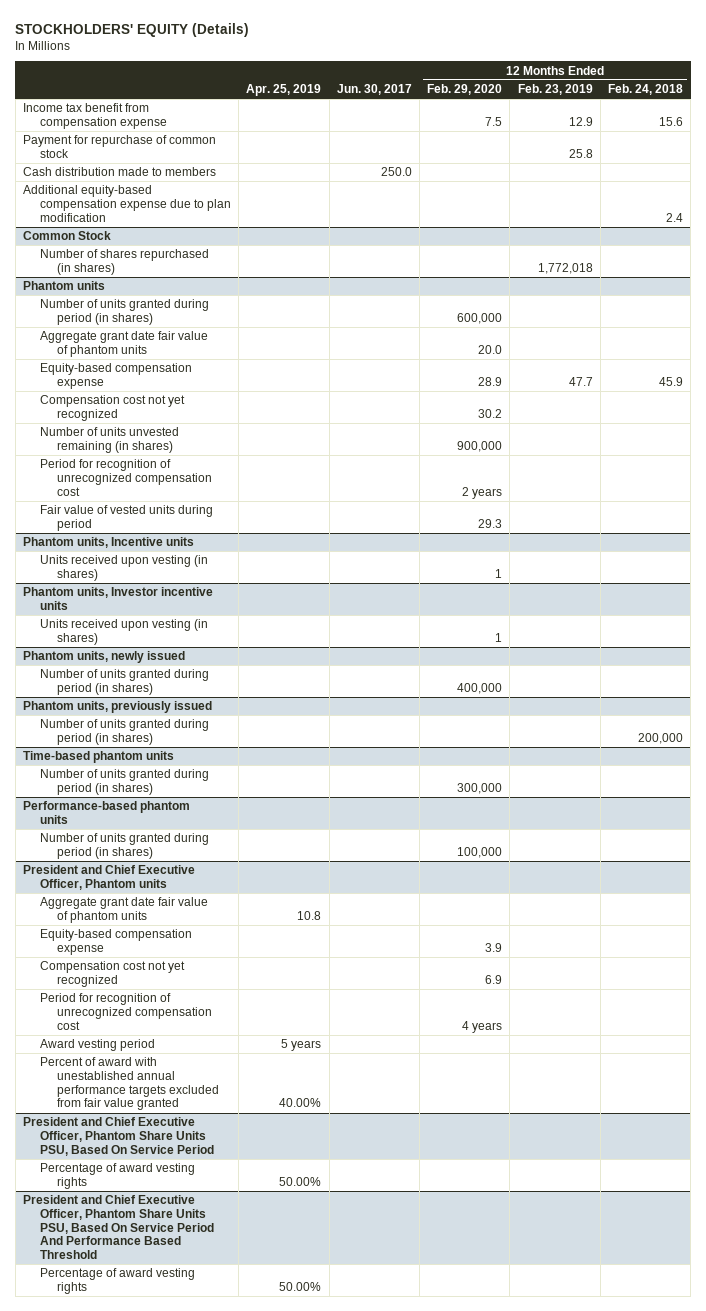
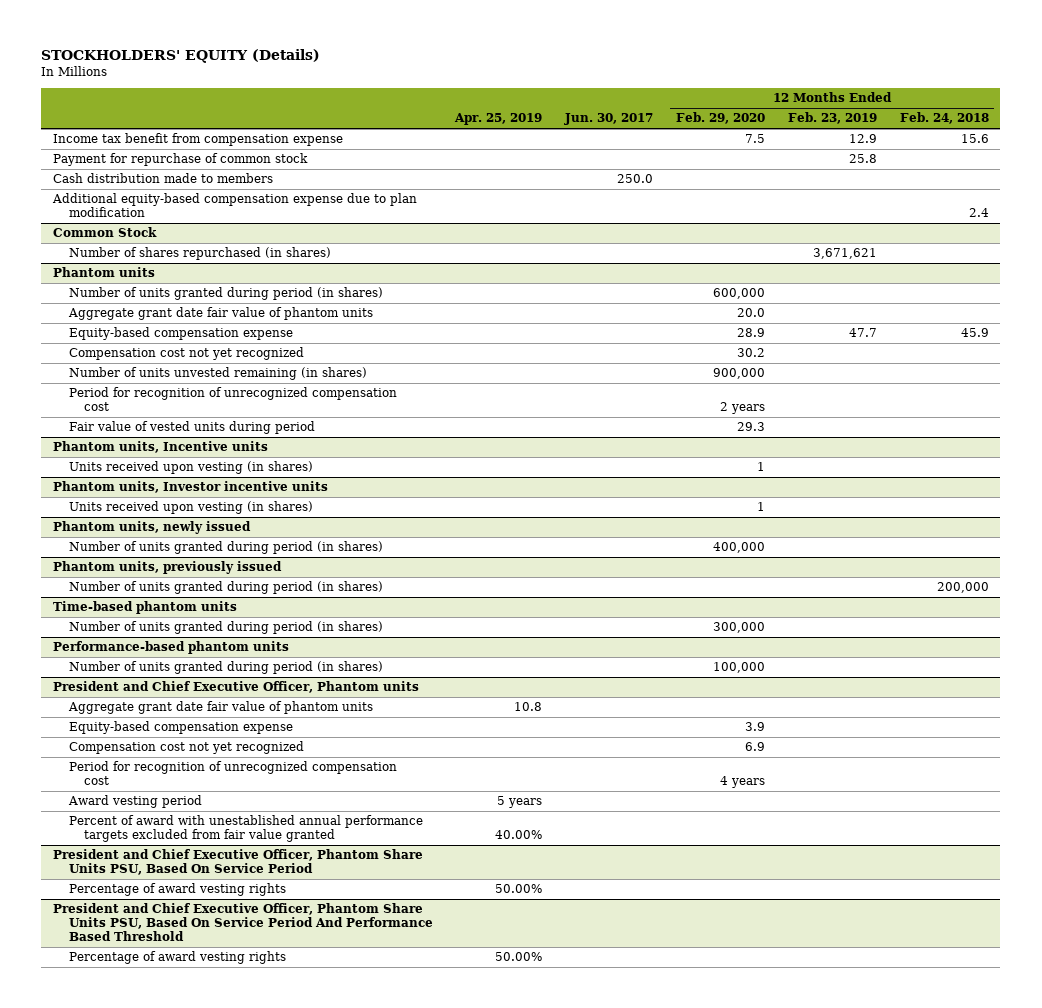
@ Common Stock
- Number of shares repurchased (in shares) | | | | 1,772,018 |
+ Number of shares repurchased (in shares) | | | | 3,671,621 |

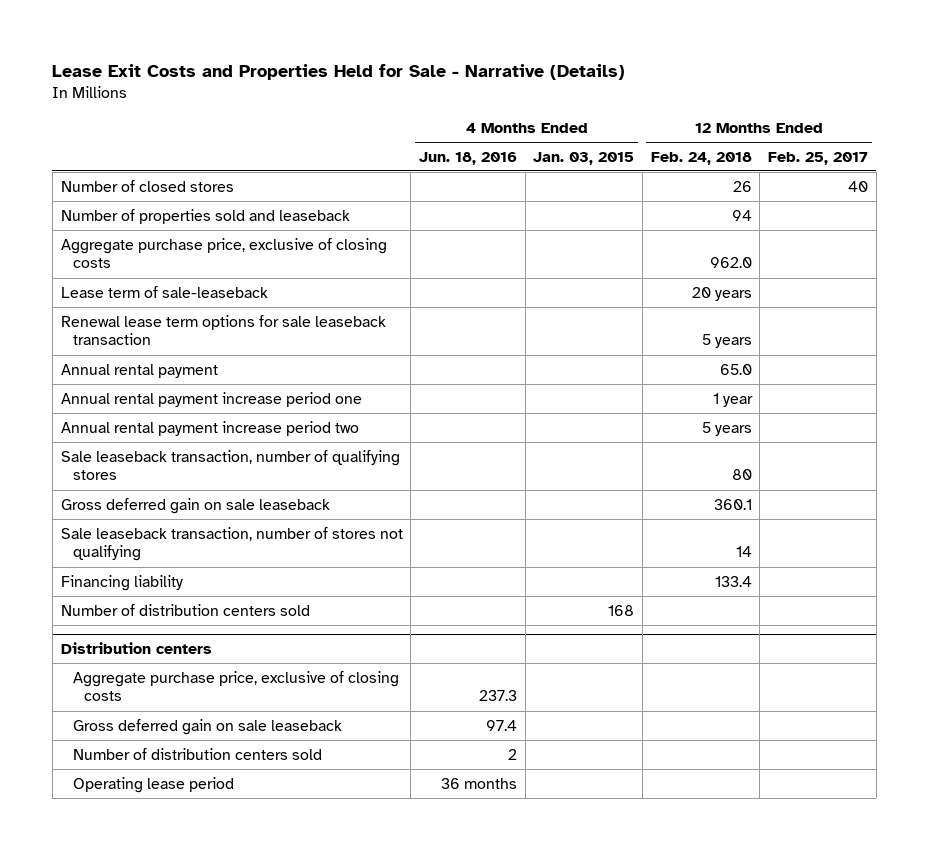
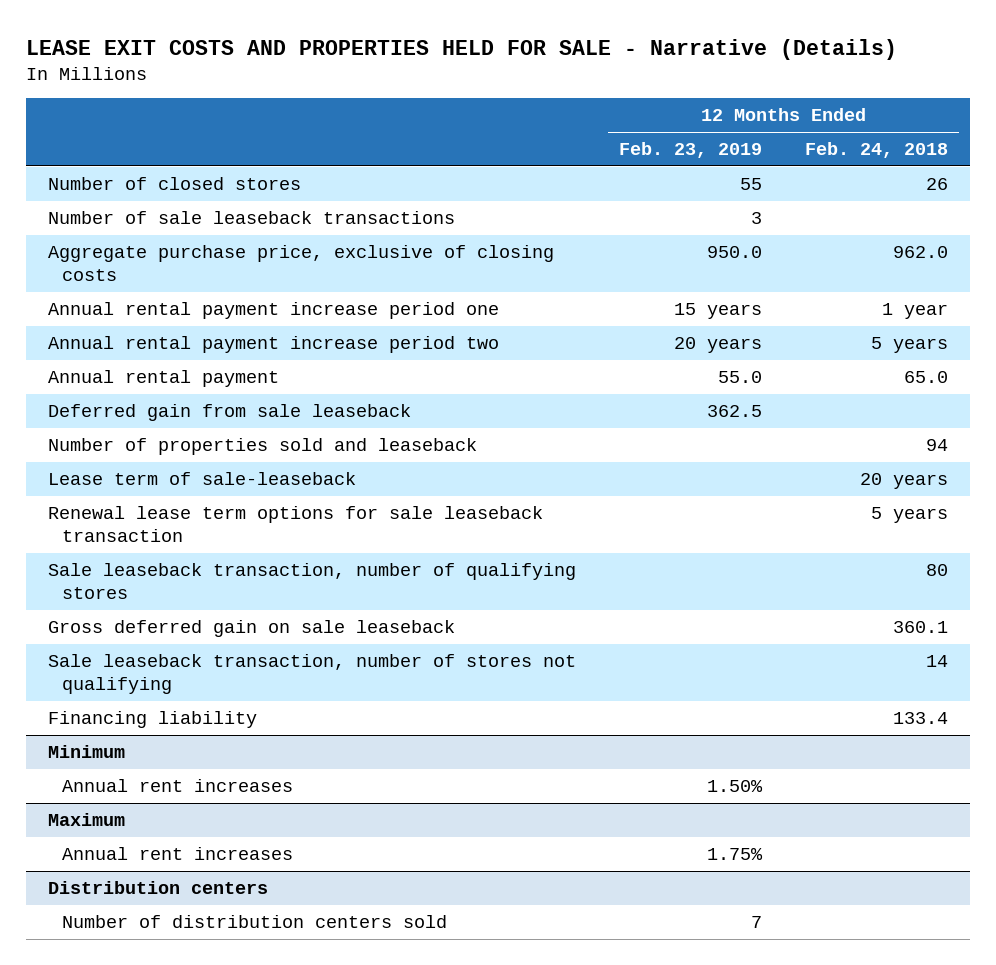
- Lease Exit Costs and Properties Held for Sale - Narrative (Details)
+ LEASE EXIT COSTS AND PROPERTIES HELD FOR SALE - Narrative (Details)
- | 4 Months Ended Jun. 18, 2016 | 4 Months Ended Jan. 03, 2015 | 12 Months Ended Feb. 24, 2018 | 12 Months Ended Feb. 25, 2017
+ | 12 Months Ended Feb. 23, 2019 | 12 Months Ended Feb. 24, 2018
+ Number of sale leaseback transactions | 3 |
moved down: Annual rental payment | 55.0 | 65.0
+ Deferred gain from sale leaseback | 362.5 |
moved down: Number of properties sold and leaseback | | 94
moved down: Lease term of sale-leaseback | | 20 years
moved down: Renewal lease term options for sale leaseback transaction | | 5 years
- Number of distribution centers sold | | 168 | |
+ Minimum
+ Annual rent increases | 1.50% |
+ Maximum
+ Annual rent increases | 1.75% |
@ Distribution centers
- Aggregate purchase price, exclusive of closing costs | 237.3 | | |
- Gross deferred gain on sale leaseback | 97.4 | | |
- Operating lease period | 36 months | | |

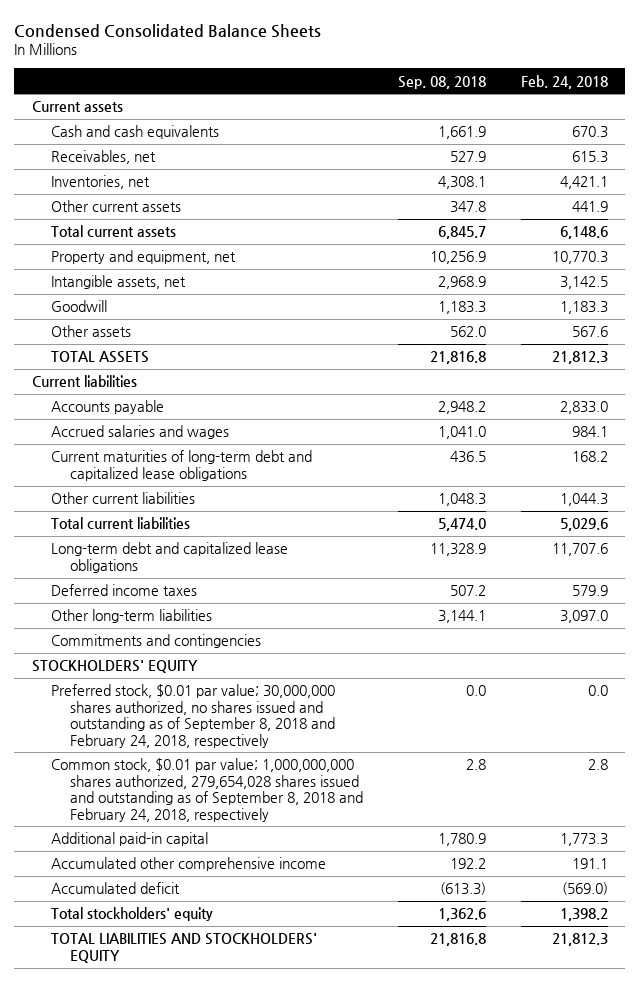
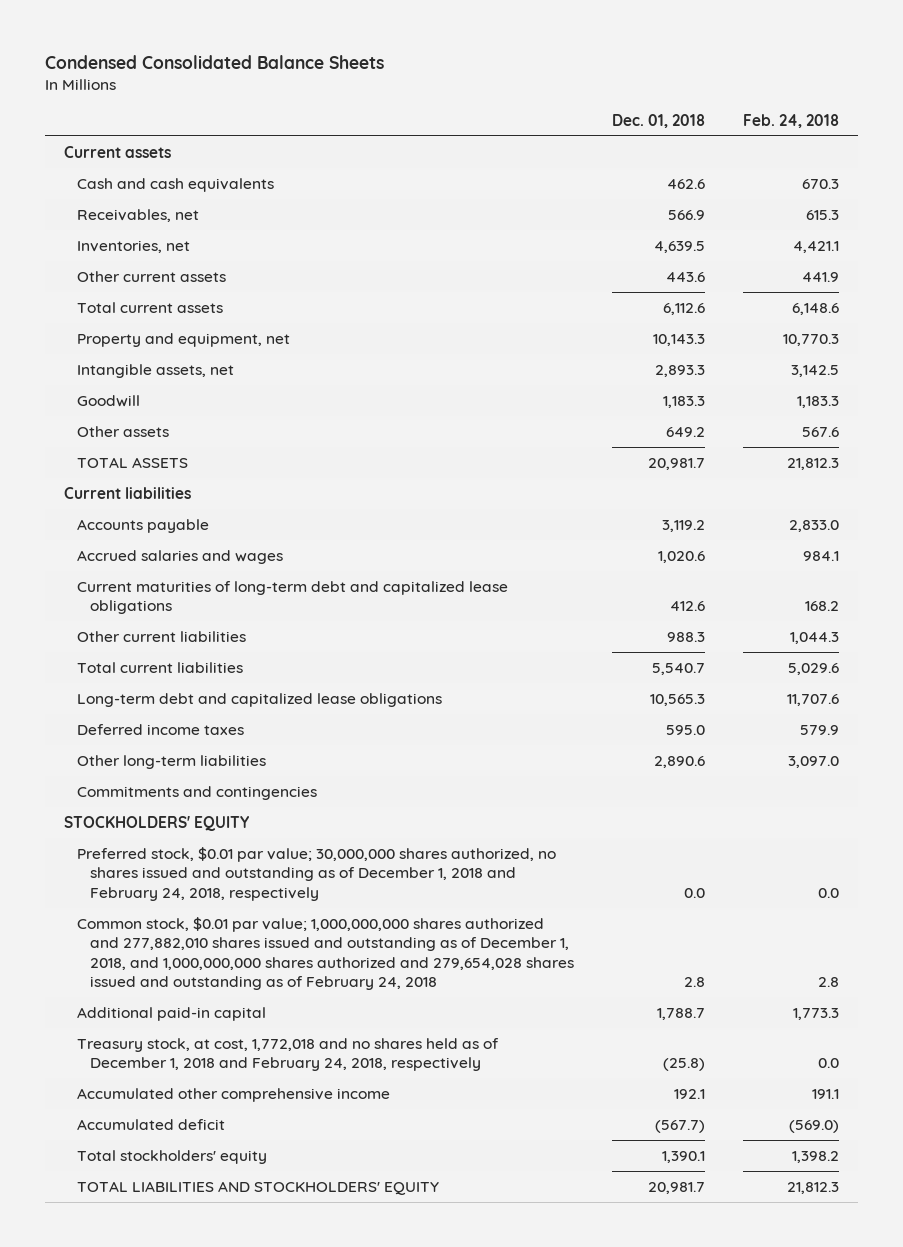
- | Sep. 08, 2018 | Feb. 24, 2018
+ | Dec. 01, 2018 | Feb. 24, 2018
- Preferred stock, $0.01 par value; 30,000,000 shares authorized, no shares issued and outstanding as of September 8, 2018 and February 24, 2018, respectively | 0.0 | 0.0
- Common stock, $0.01 par value; 1,000,000,000 shares authorized, 279,654,028 shares issued and outstanding as of September 8, 2018 and February 24, 2018, respectively | 2.8 | 2.8
+ Preferred stock, $0.01 par value; 30,000,000 shares authorized, no shares issued and outstanding as of December 1, 2018 and February 24, 2018, respectively | 0.0 | 0.0
+ Common stock, $0.01 par value; 1,000,000,000 shares authorized and 277,882,010 shares issued and outstanding as of December 1, 2018, and 1,000,000,000 shares authorized and 279,654,028 shares issued and outstanding as of February 24, 2018 | 2.8 | 2.8
+ Treasury stock, at cost, 1,772,018 and no shares held as of December 1, 2018 and February 24, 2018, respectively | (25.8) | 0.0

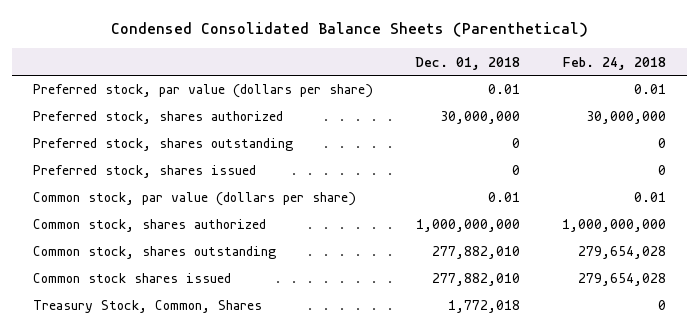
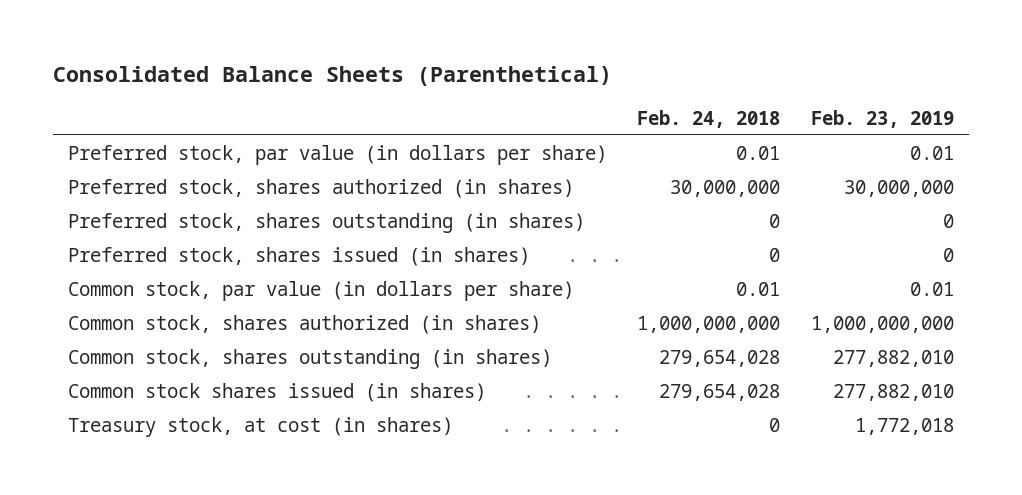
- Condensed Consolidated Balance Sheets (Parenthetical)
+ Consolidated Balance Sheets (Parenthetical)
- | Dec. 01, 2018 | Feb. 24, 2018
+ | Feb. 24, 2018 | Feb. 23, 2019
- Preferred stock, par value (dollars per share) | 0.01 | 0.01
- Preferred stock, shares authorized | 30,000,000 | 30,000,000
- Preferred stock, shares outstanding | 0 | 0
- Preferred stock, shares issued | 0 | 0
- Common stock, par value (dollars per share) | 0.01 | 0.01
- Common stock, shares authorized | 1,000,000,000 | 1,000,000,000
- Common stock, shares outstanding | 277,882,010 | 279,654,028
- Common stock shares issued | 277,882,010 | 279,654,028
- Treasury Stock, Common, Shares | 1,772,018 | 0
+ Preferred stock, par value (in dollars per share) | 0.01 | 0.01
+ Preferred stock, shares authorized (in shares) | 30,000,000 | 30,000,000
+ Preferred stock, shares outstanding (in shares) | 0 | 0
+ Preferred stock, shares issued (in shares) | 0 | 0
+ Common stock, par value (in dollars per share) | 0.01 | 0.01
+ Common stock, shares authorized (in shares) | 1,000,000,000 | 1,000,000,000
+ Common stock, shares outstanding (in shares) | 279,654,028 | 277,882,010
+ Common stock shares issued (in shares) | 279,654,028 | 277,882,010
+ Treasury stock, at cost (in shares) | 0 | 1,772,018

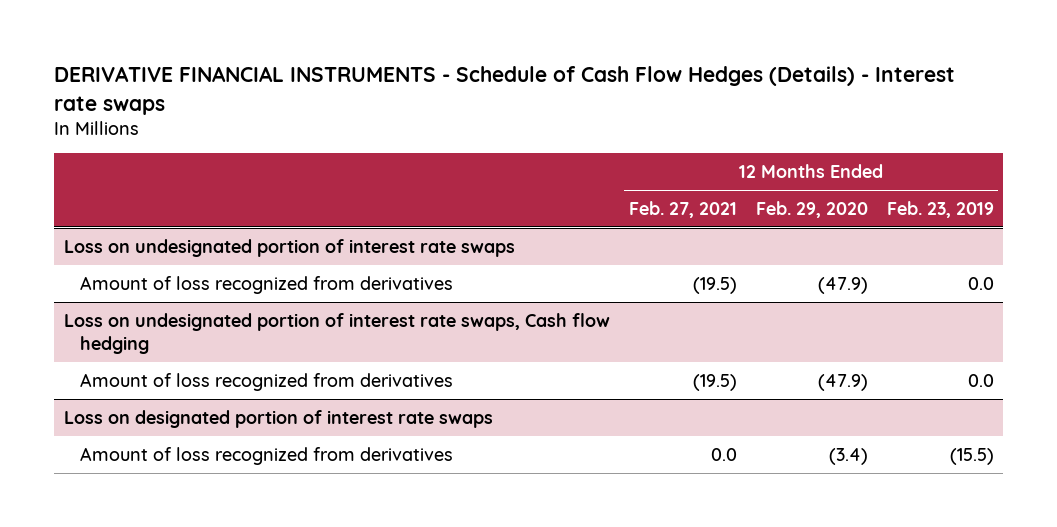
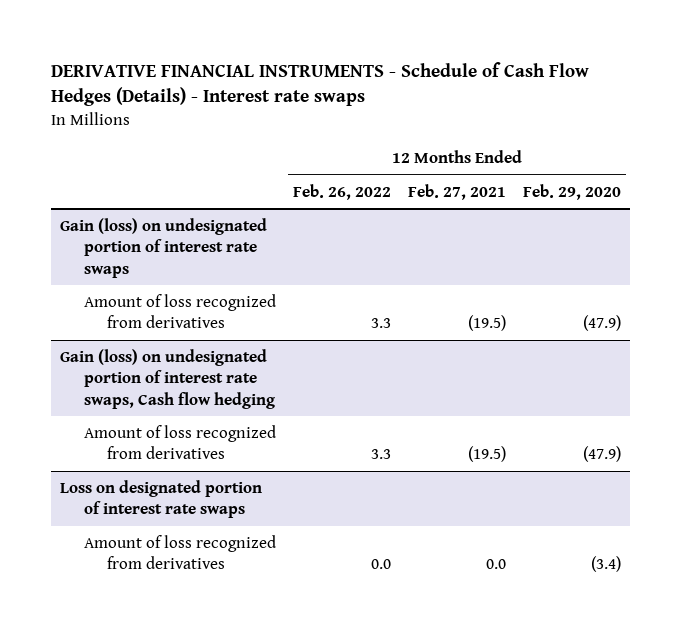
- | 12 Months Ended Feb. 27, 2021 | 12 Months Ended Feb. 29, 2020 | 12 Months Ended Feb. 23, 2019
+ | 12 Months Ended Feb. 26, 2022 | 12 Months Ended Feb. 27, 2021 | 12 Months Ended Feb. 29, 2020
- Loss on undesignated portion of interest rate swaps
+ Gain (loss) on undesignated portion of interest rate swaps
- Loss on undesignated portion of interest rate swaps, Cash flow hedging
+ Gain (loss) on undesignated portion of interest rate swaps, Cash flow hedging

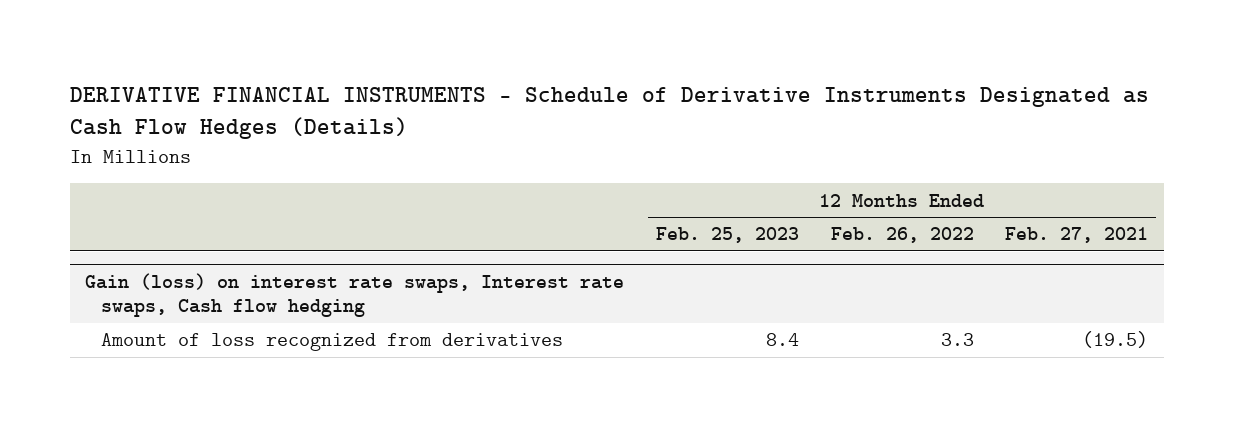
- DERIVATIVE FINANCIAL INSTRUMENTS - Schedule of Cash Flow Hedges (Details) - Interest rate swaps
+ DERIVATIVE FINANCIAL INSTRUMENTS - Schedule of Derivative Instruments Designated as Cash Flow Hedges (Details)
- | 12 Months Ended Feb. 26, 2022 | 12 Months Ended Feb. 27, 2021 | 12 Months Ended Feb. 29, 2020
+ | 12 Months Ended Feb. 25, 2023 | 12 Months Ended Feb. 26, 2022 | 12 Months Ended Feb. 27, 2021
- Gain (loss) on undesignated portion of interest rate swaps
- Amount of loss recognized from derivatives | 3.3 | (19.5) | (47.9)
- Gain (loss) on undesignated portion of interest rate swaps, Cash flow hedging
+ Gain (loss) on interest rate swaps, Interest rate swaps, Cash flow hedging
- Loss on designated portion of interest rate swaps
- Amount of loss recognized from derivatives | 0.0 | 0.0 | (3.4)

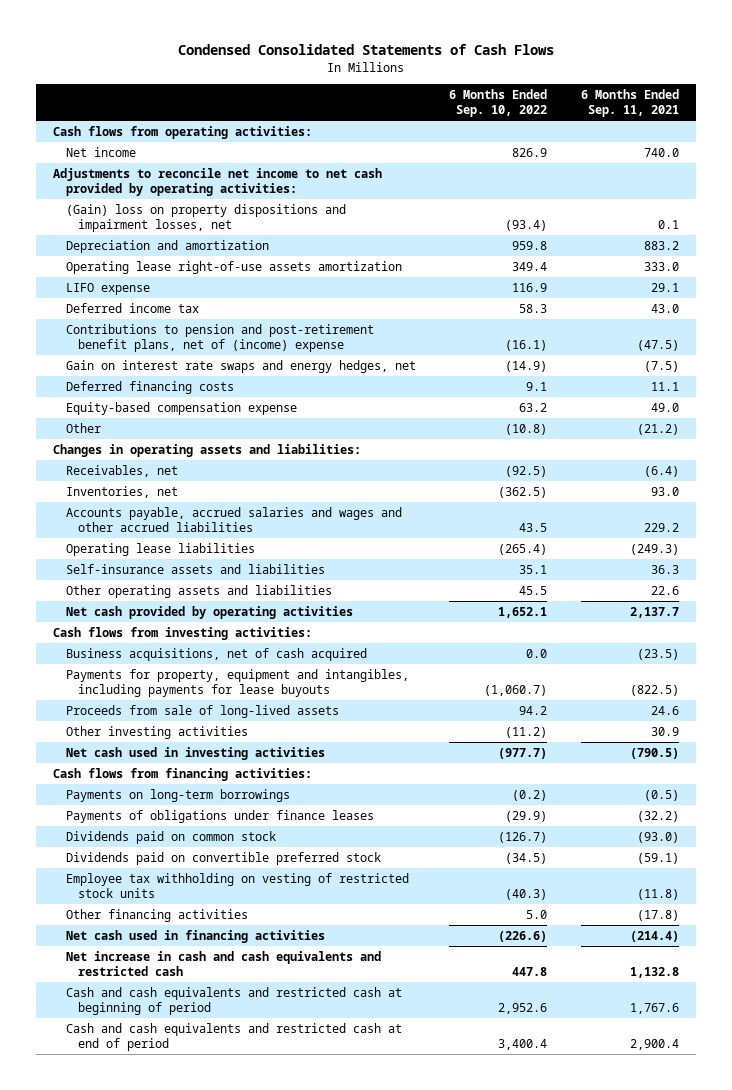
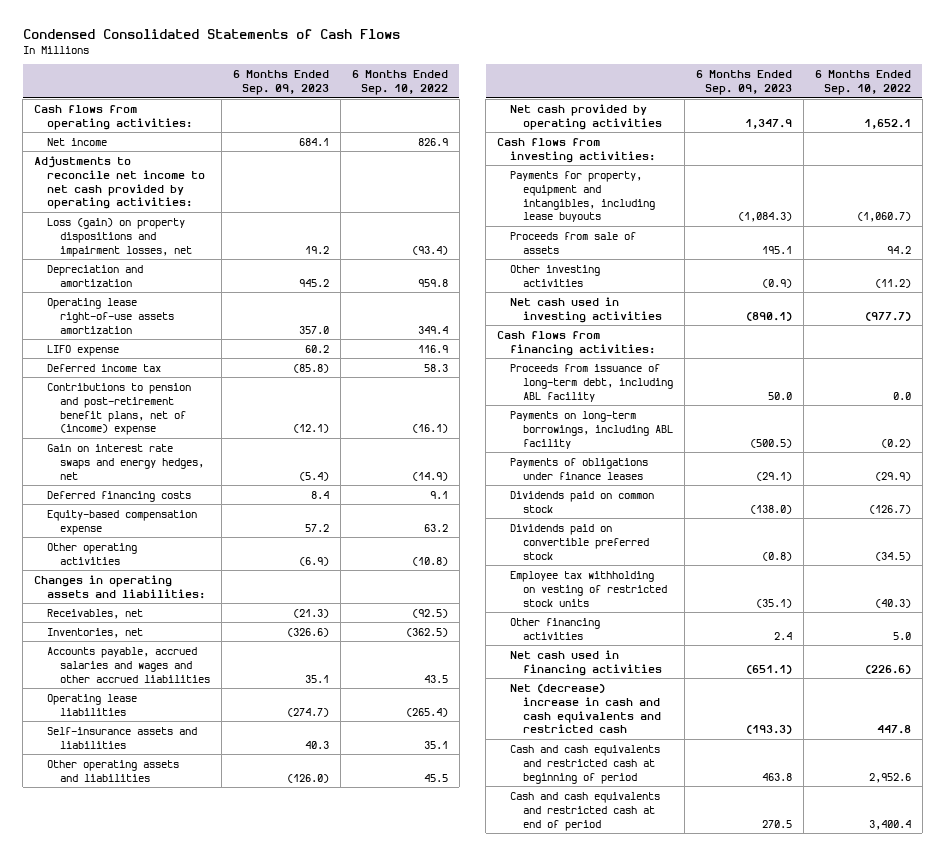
- | 6 Months Ended Sep. 10, 2022 | 6 Months Ended Sep. 11, 2021
+ | 6 Months Ended Sep. 09, 2023 | 6 Months Ended Sep. 10, 2022
- (Gain) loss on property dispositions and impairment losses, net | (93.4) | 0.1
+ Loss (gain) on property dispositions and impairment losses, net | 19.2 | (93.4)
- Other | (10.8) | (21.2)
+ Other operating activities | (6.9) | (10.8)
- Business acquisitions, net of cash acquired | 0.0 | (23.5)
- Payments for property, equipment and intangibles, including payments for lease buyouts | (1,060.7) | (822.5)
- Proceeds from sale of long-lived assets | 94.2 | 24.6
+ Payments for property, equipment and intangibles, including lease buyouts | (1,084.3) | (1,060.7)
+ Proceeds from sale of assets | 195.1 | 94.2
- Payments on long-term borrowings | (0.2) | (0.5)
+ Proceeds from issuance of long-term debt, including ABL facility | 50.0 | 0.0
+ Payments on long-term borrowings, including ABL facility | (500.5) | (0.2)
- Net increase in cash and cash equivalents and restricted cash | 447.8 | 1,132.8
+ Net (decrease) increase in cash and cash equivalents and restricted cash | (193.3) | 447.8

